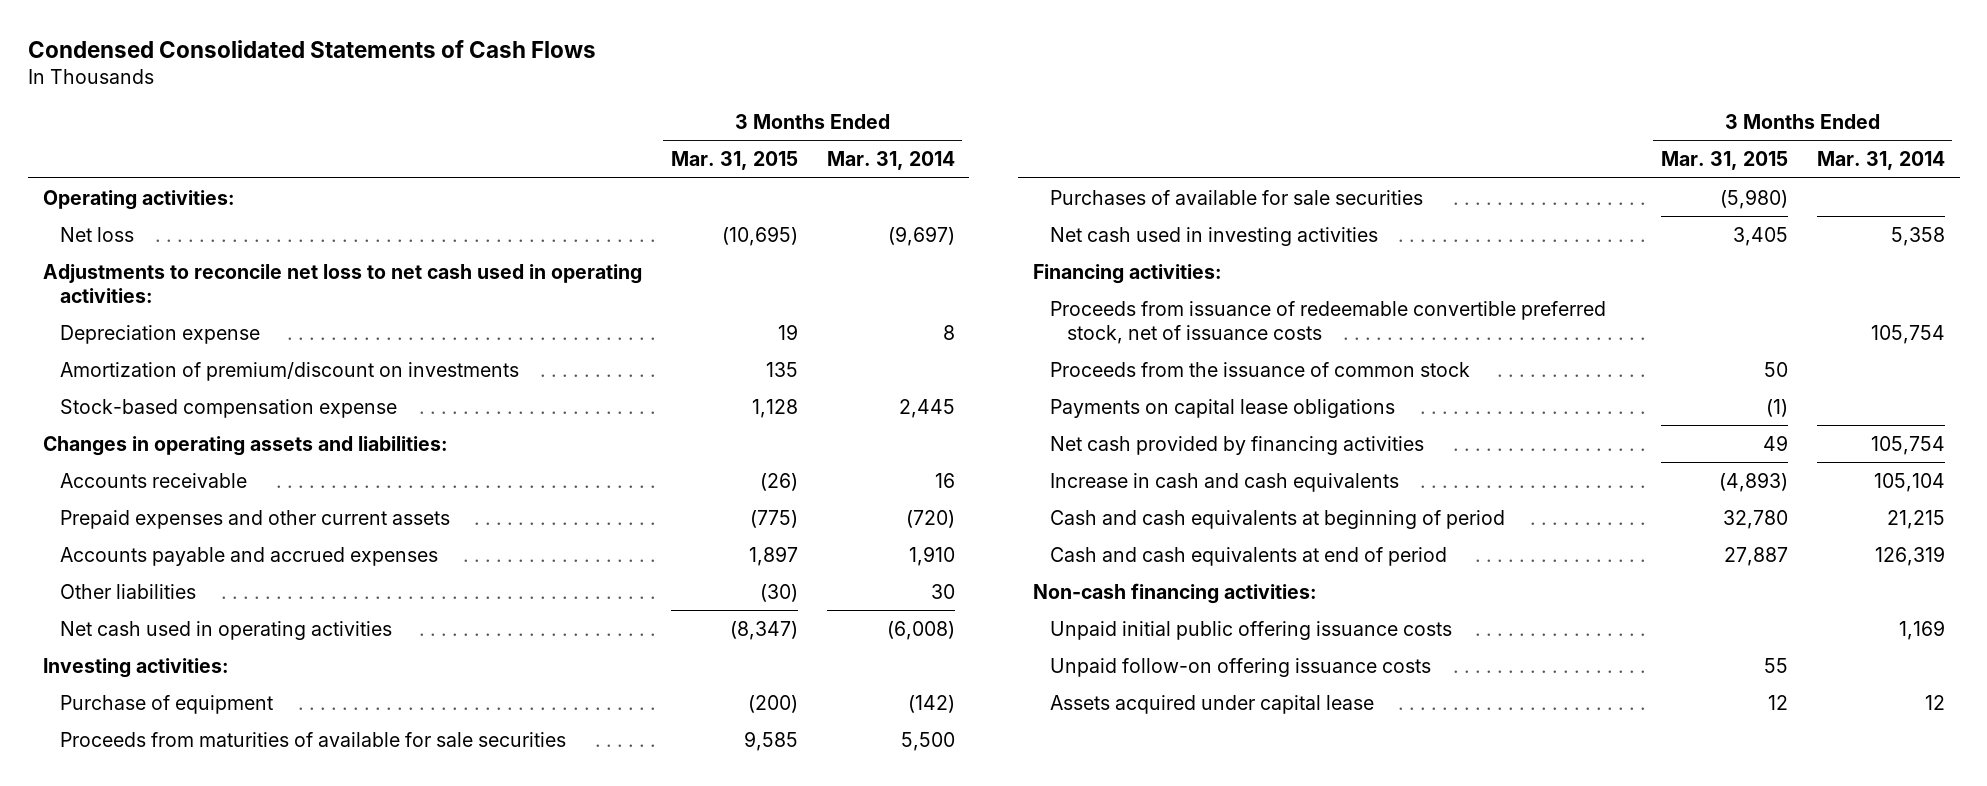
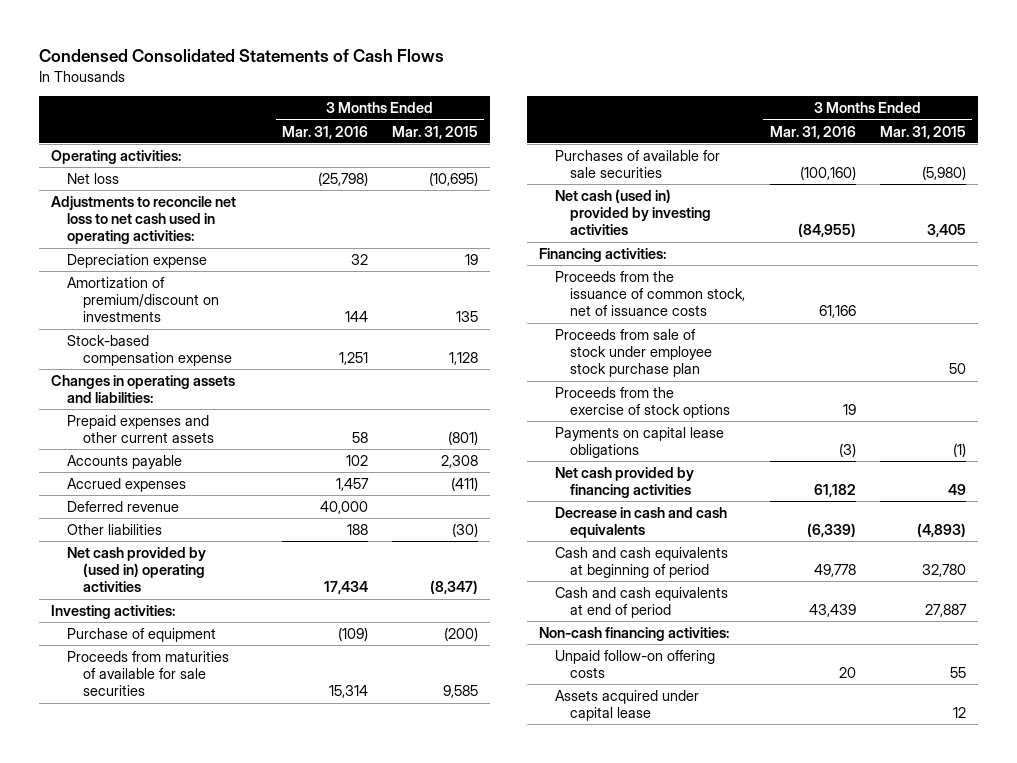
- | 3 Months Ended Mar. 31, 2015 | 3 Months Ended Mar. 31, 2014
+ | 3 Months Ended Mar. 31, 2016 | 3 Months Ended Mar. 31, 2015
- Accounts receivable | (26) | 16
- Prepaid expenses and other current assets | (775) | (720)
- Accounts payable and accrued expenses | 1,897 | 1,910
+ Prepaid expenses and other current assets | 58 | (801)
+ Accounts payable | 102 | 2,308
+ Accrued expenses | 1,457 | (411)
+ Deferred revenue | 40,000 |
- Net cash used in operating activities | (8,347) | (6,008)
+ Net cash provided by (used in) operating activities | 17,434 | (8,347)
- Net cash used in investing activities | 3,405 | 5,358
+ Net cash (used in) provided by investing activities | (84,955) | 3,405
- Proceeds from issuance of redeemable convertible preferred stock, net of issuance costs | | 105,754
- Proceeds from the issuance of common stock | 50 |
+ Proceeds from the issuance of common stock, net of issuance costs | 61,166 |
+ Proceeds from sale of stock under employee stock purchase plan | | 50
+ Proceeds from the exercise of stock options | 19 |
- Increase in cash and cash equivalents | (4,893) | 105,104
+ Decrease in cash and cash equivalents | (6,339) | (4,893)
- Unpaid initial public offering issuance costs | | 1,169
- Unpaid follow-on offering issuance costs | 55 |
+ Unpaid follow-on offering costs | 20 | 55

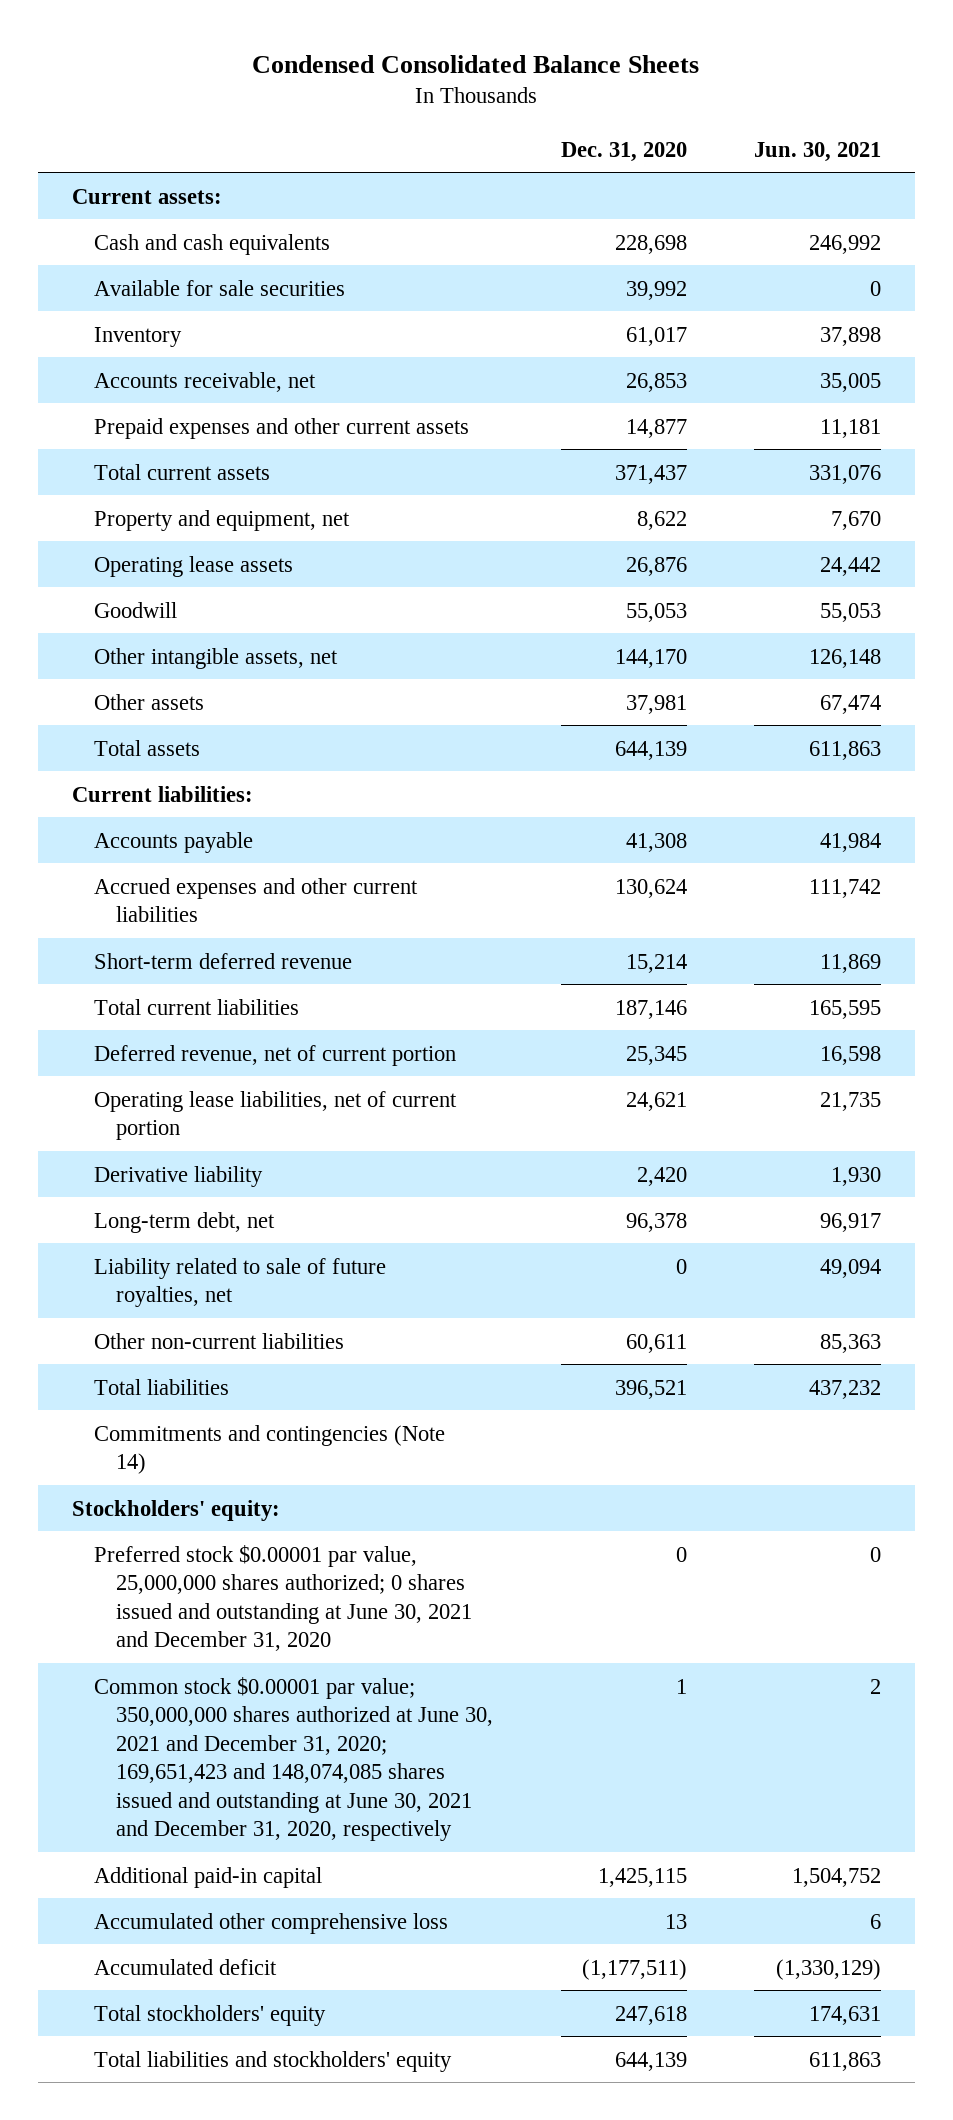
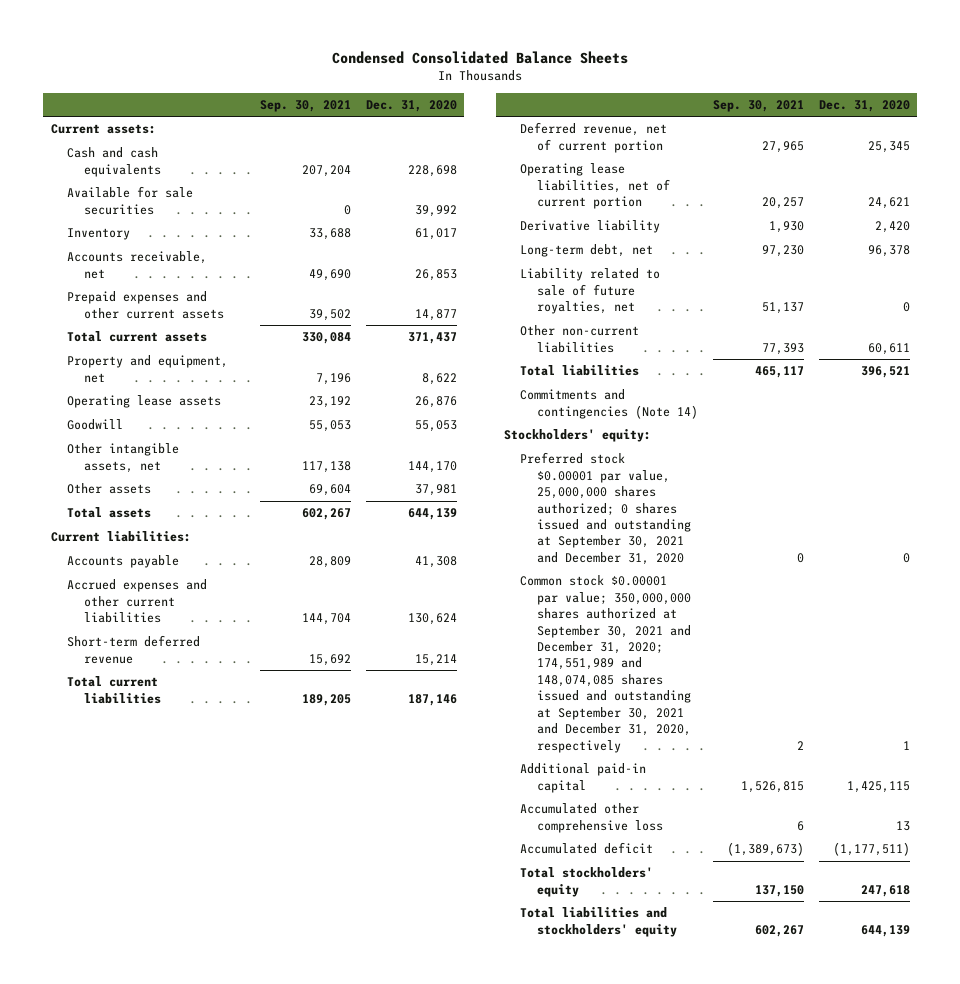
- | Dec. 31, 2020 | Jun. 30, 2021
+ | Sep. 30, 2021 | Dec. 31, 2020
- Preferred stock $0.00001 par value, 25,000,000 shares authorized; 0 shares issued and outstanding at June 30, 2021 and December 31, 2020 | 0 | 0
- Common stock $0.00001 par value; 350,000,000 shares authorized at June 30, 2021 and December 31, 2020; 169,651,423 and 148,074,085 shares issued and outstanding at June 30, 2021 and December 31, 2020, respectively | 1 | 2
+ Preferred stock $0.00001 par value, 25,000,000 shares authorized; 0 shares issued and outstanding at September 30, 2021 and December 31, 2020 | 0 | 0
+ Common stock $0.00001 par value; 350,000,000 shares authorized at September 30, 2021 and December 31, 2020; 174,551,989 and 148,074,085 shares issued and outstanding at September 30, 2021 and December 31, 2020, respectively | 2 | 1

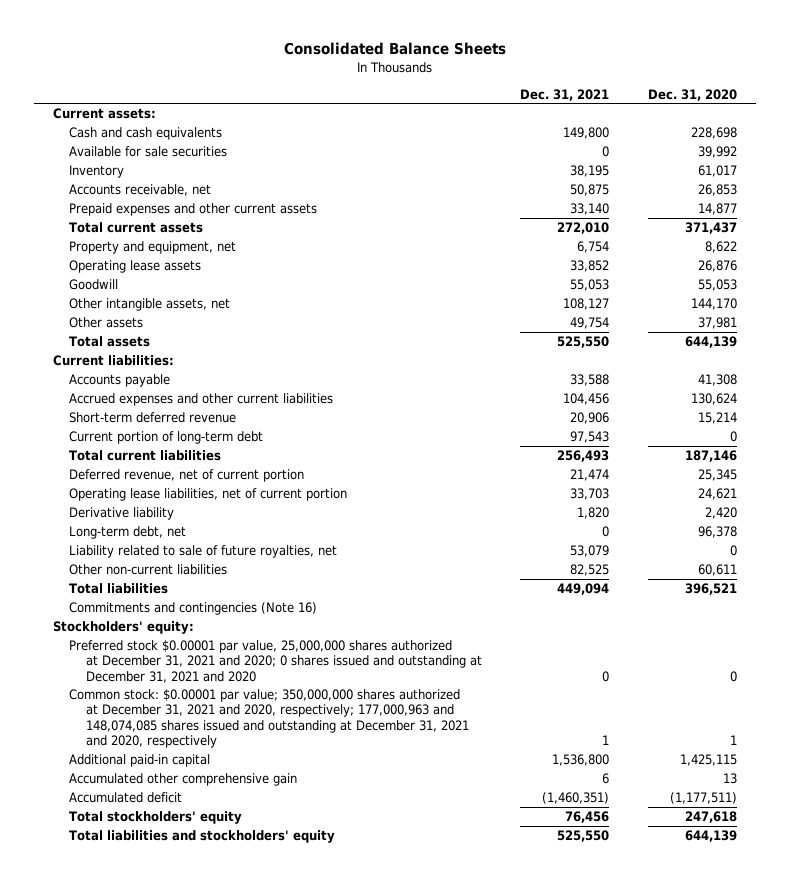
- Condensed Consolidated Balance Sheets
+ Consolidated Balance Sheets
- | Sep. 30, 2021 | Dec. 31, 2020
+ | Dec. 31, 2021 | Dec. 31, 2020
+ Current portion of long-term debt | 97,543 | 0
- Commitments and contingencies (Note 14)
+ Commitments and contingencies (Note 16)
- Preferred stock $0.00001 par value, 25,000,000 shares authorized; 0 shares issued and outstanding at September 30, 2021 and December 31, 2020 | 0 | 0
- Common stock $0.00001 par value; 350,000,000 shares authorized at September 30, 2021 and December 31, 2020; 174,551,989 and 148,074,085 shares issued and outstanding at September 30, 2021 and December 31, 2020, respectively | 2 | 1
+ Preferred stock $0.00001 par value, 25,000,000 shares authorized at December 31, 2021 and 2020; 0 shares issued and outstanding at December 31, 2021 and 2020 | 0 | 0
+ Common stock: $0.00001 par value; 350,000,000 shares authorized at December 31, 2021 and 2020, respectively; 177,000,963 and 148,074,085 shares issued and outstanding at December 31, 2021 and 2020, respectively | 1 | 1
- Accumulated other comprehensive loss | 6 | 13
+ Accumulated other comprehensive gain | 6 | 13

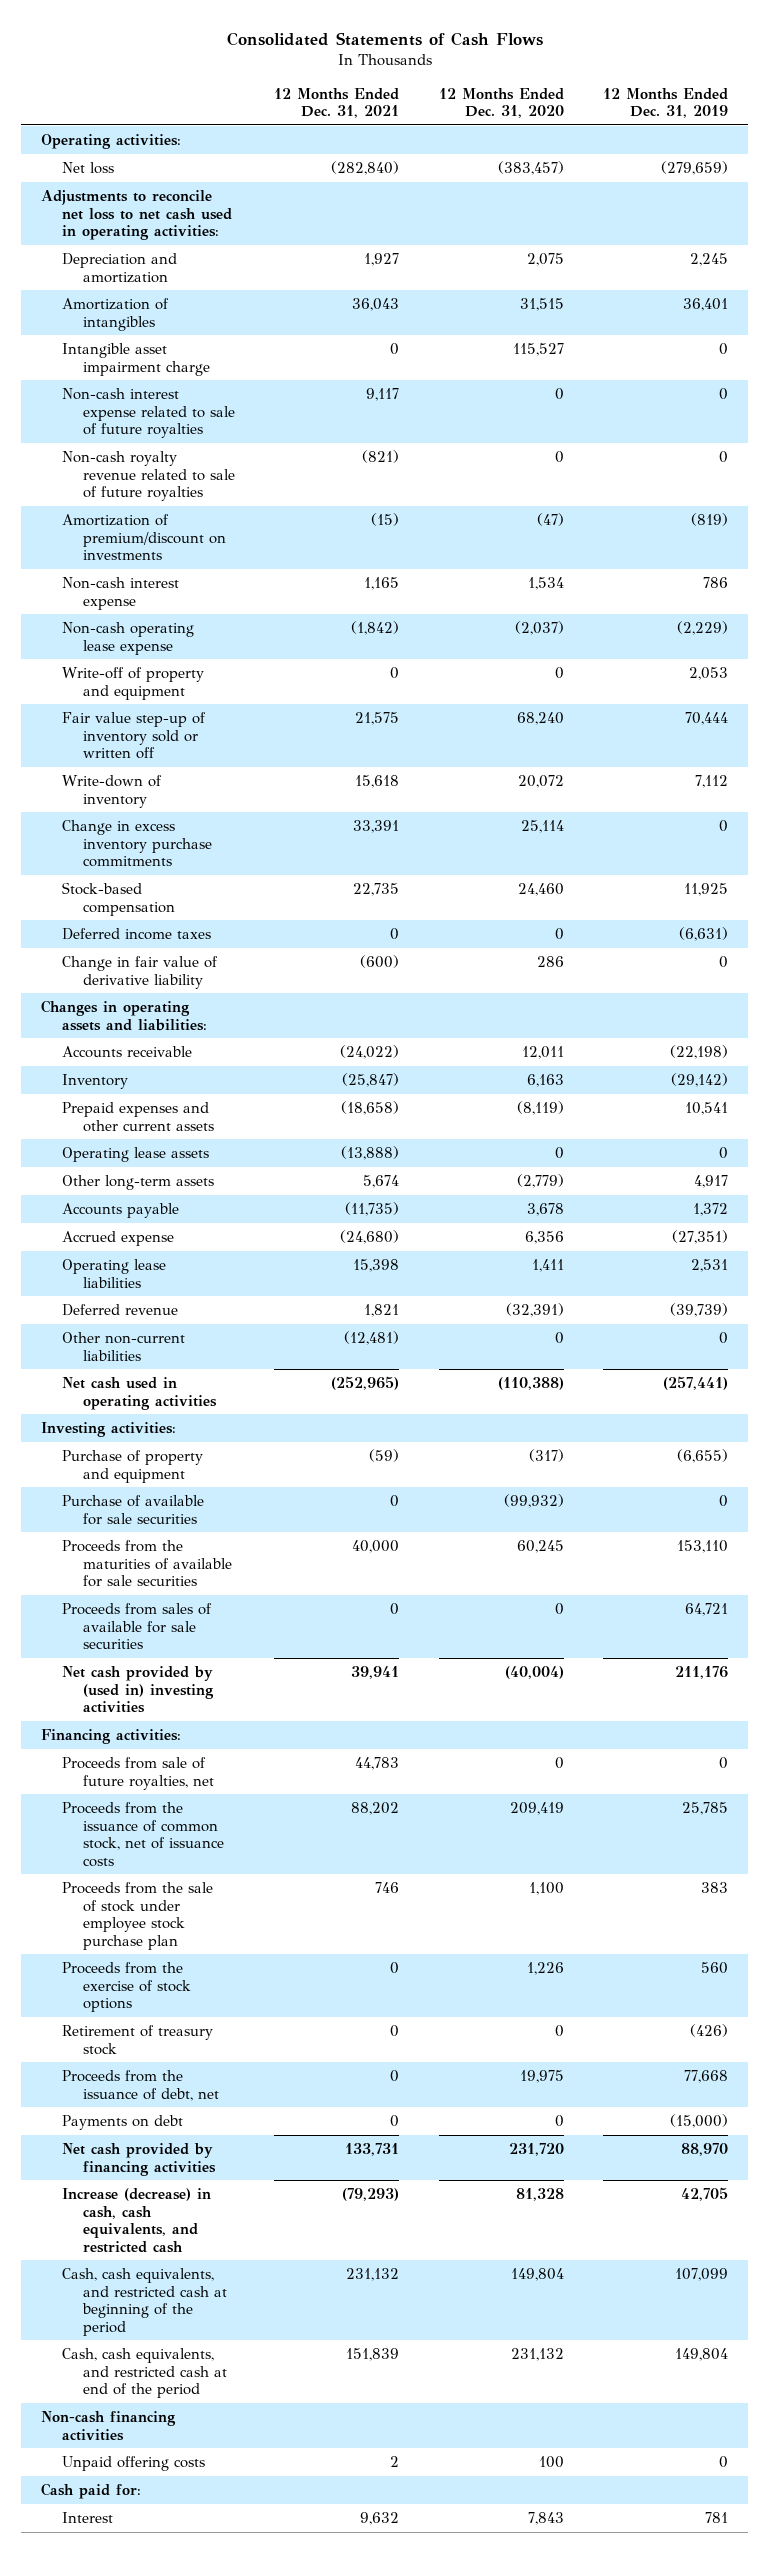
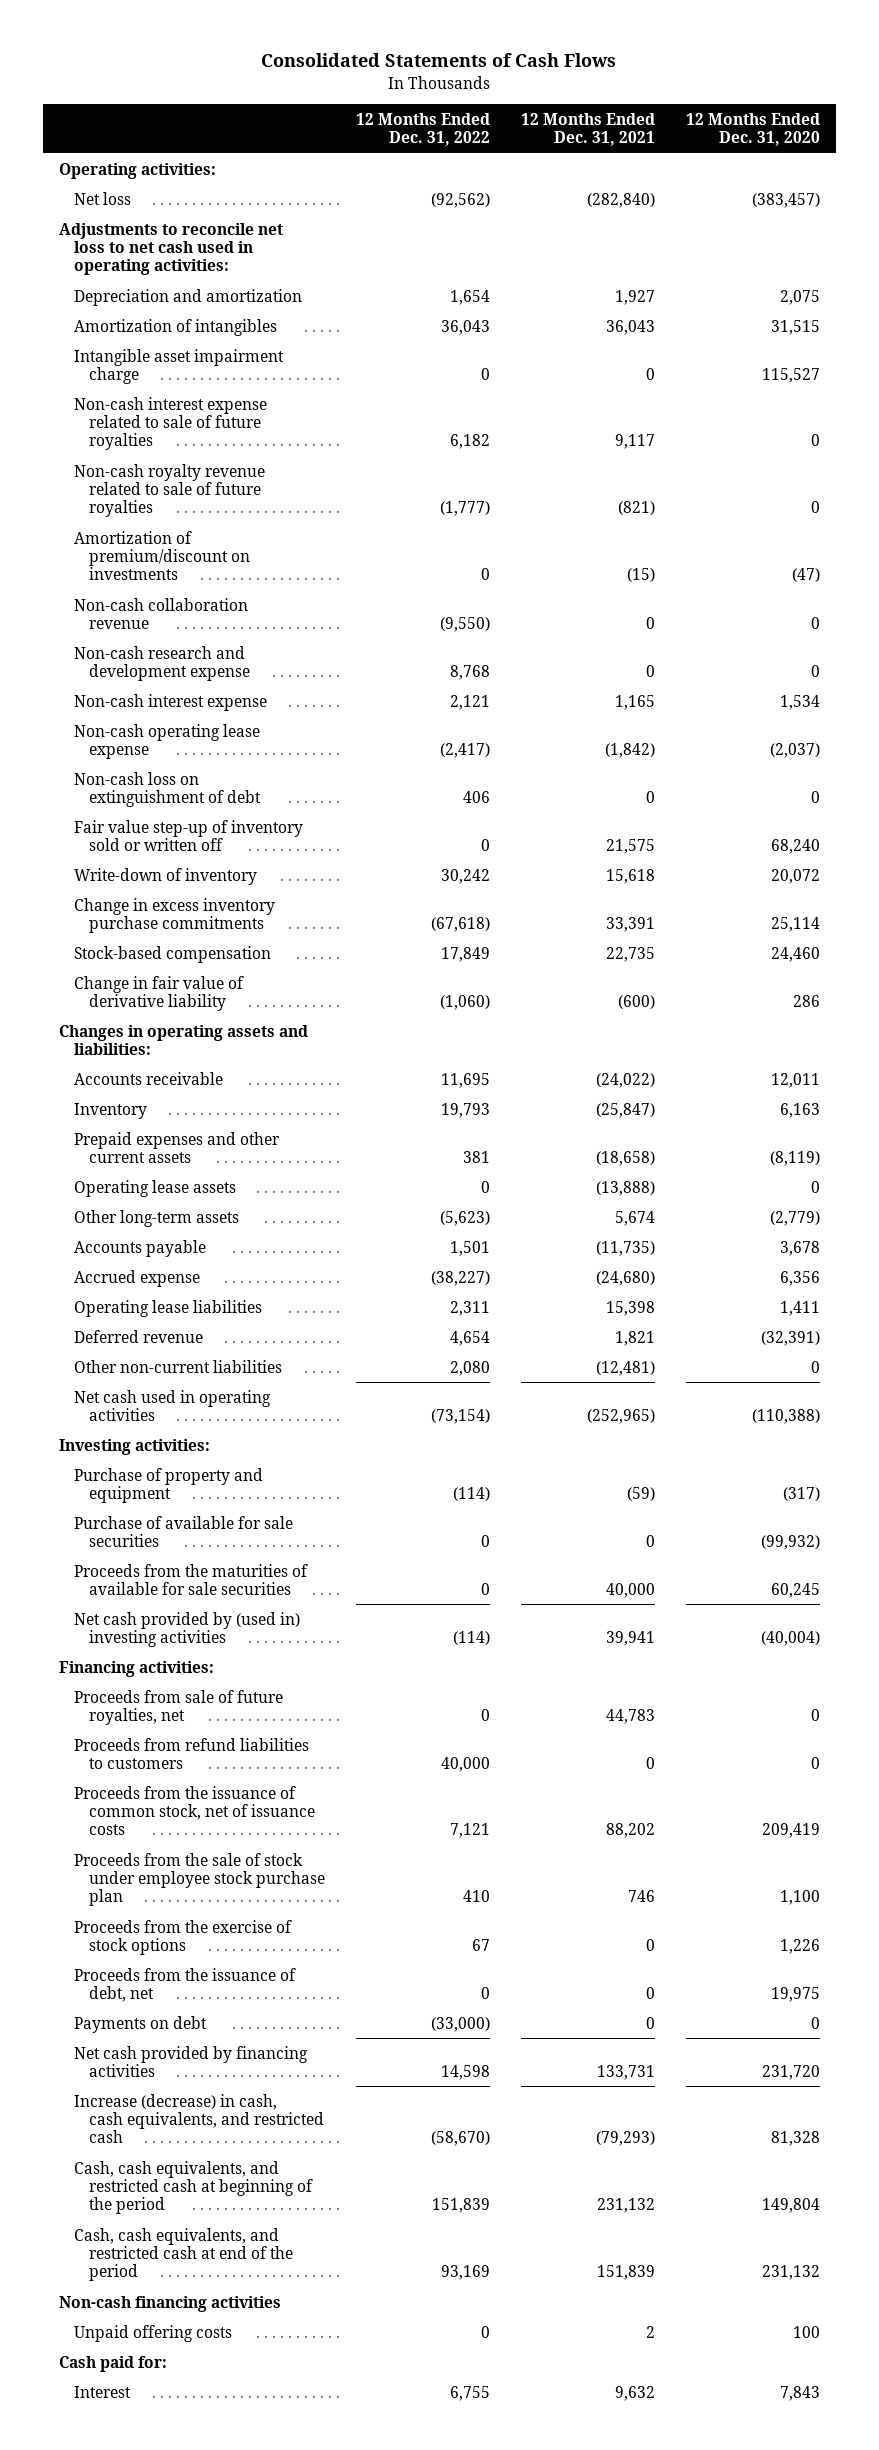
- | 12 Months Ended Dec. 31, 2021 | 12 Months Ended Dec. 31, 2020 | 12 Months Ended Dec. 31, 2019
+ | 12 Months Ended Dec. 31, 2022 | 12 Months Ended Dec. 31, 2021 | 12 Months Ended Dec. 31, 2020
+ Non-cash collaboration revenue | (9,550) | 0 | 0
+ Non-cash research and development expense | 8,768 | 0 | 0
- Write-off of property and equipment | 0 | 0 | 2,053
+ Non-cash loss on extinguishment of debt | 406 | 0 | 0
- Deferred income taxes | 0 | 0 | (6,631)
- Proceeds from sales of available for sale securities | 0 | 0 | 64,721
+ Proceeds from refund liabilities to customers | 40,000 | 0 | 0
- Retirement of treasury stock | 0 | 0 | (426)

